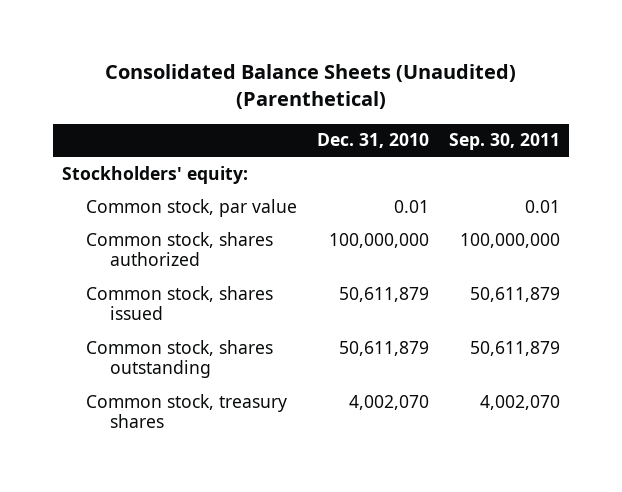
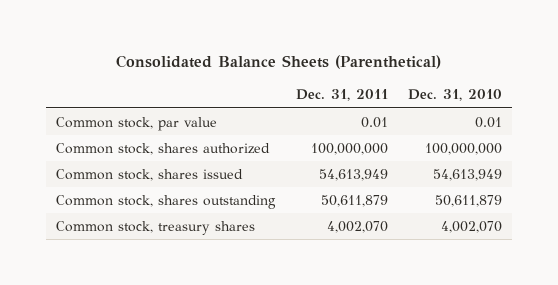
- Consolidated Balance Sheets (Unaudited) (Parenthetical)
+ Consolidated Balance Sheets (Parenthetical)
- | Dec. 31, 2010 | Sep. 30, 2011
+ | Dec. 31, 2011 | Dec. 31, 2010
- Stockholders' equity:
- Common stock, shares issued | 50,611,879 | 50,611,879
+ Common stock, shares issued | 54,613,949 | 54,613,949

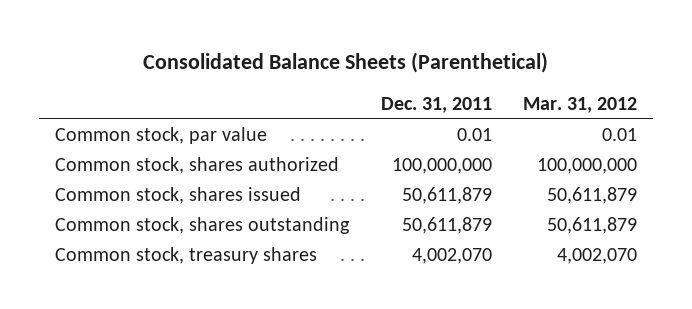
- | Dec. 31, 2011 | Dec. 31, 2010
+ | Dec. 31, 2011 | Mar. 31, 2012
- Common stock, shares issued | 54,613,949 | 54,613,949
+ Common stock, shares issued | 50,611,879 | 50,611,879

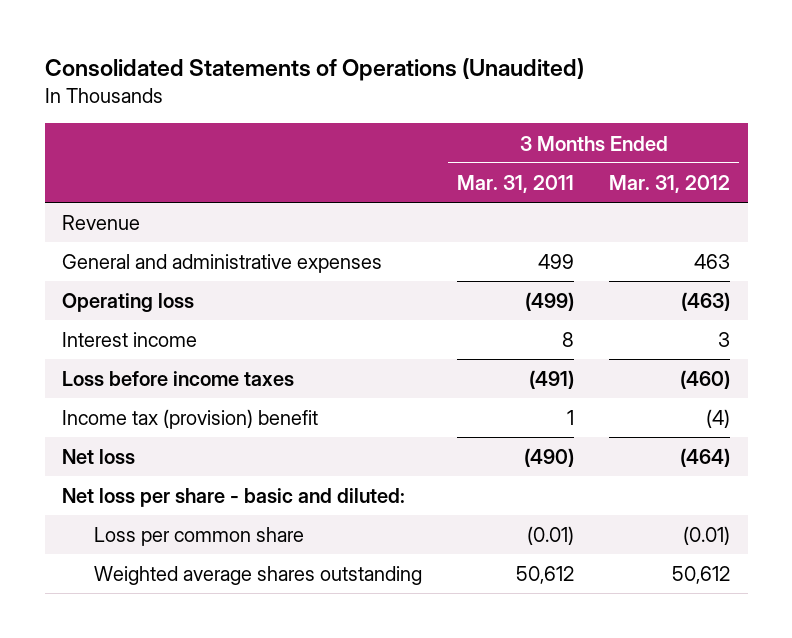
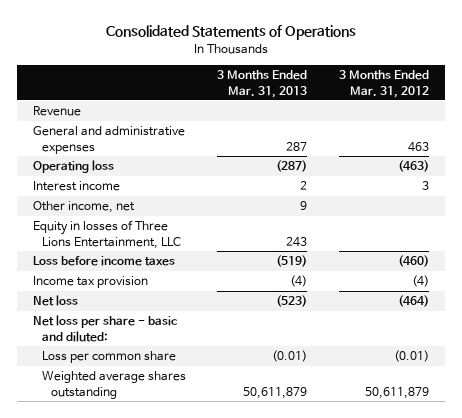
- Consolidated Statements of Operations (Unaudited)
+ Consolidated Statements of Operations
- | 3 Months Ended Mar. 31, 2011 | 3 Months Ended Mar. 31, 2012
+ | 3 Months Ended Mar. 31, 2013 | 3 Months Ended Mar. 31, 2012
+ Other income, net | 9 |
+ Equity in losses of Three Lions Entertainment, LLC | 243 |
- Income tax (provision) benefit | 1 | (4)
+ Income tax provision | (4) | (4)
- Weighted average shares outstanding | 50,612 | 50,612
+ Weighted average shares outstanding | 50,611,879 | 50,611,879

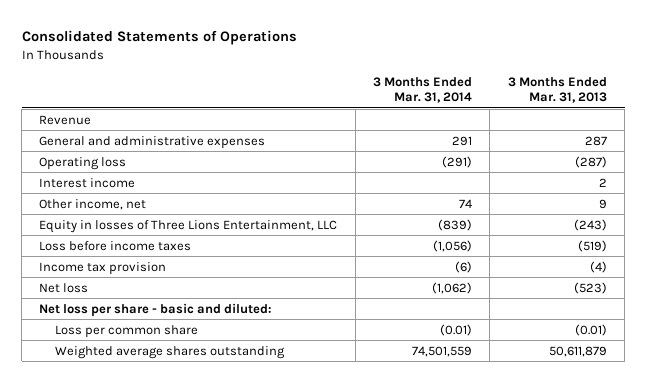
- | 3 Months Ended Mar. 31, 2013 | 3 Months Ended Mar. 31, 2012
+ | 3 Months Ended Mar. 31, 2014 | 3 Months Ended Mar. 31, 2013
- Equity in losses of Three Lions Entertainment, LLC | 243 |
+ Equity in losses of Three Lions Entertainment, LLC | (839) | (243)

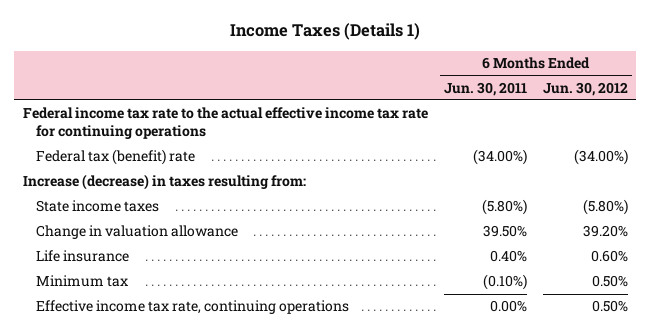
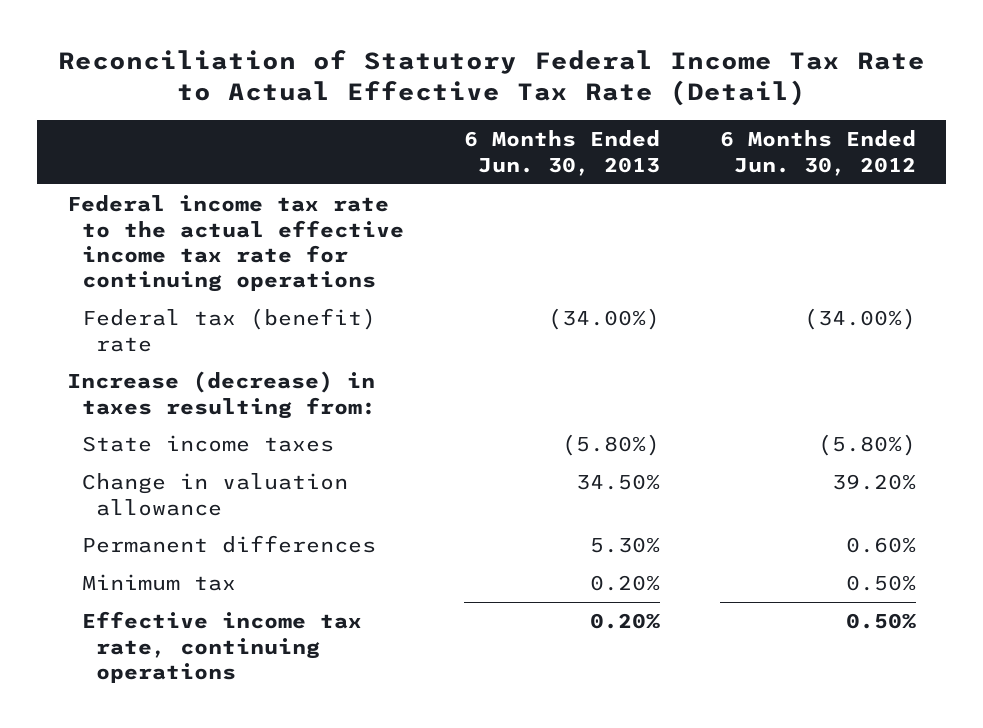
- Income Taxes (Details 1)
+ Reconciliation of Statutory Federal Income Tax Rate to Actual Effective Tax Rate (Detail)
- | 6 Months Ended Jun. 30, 2011 | 6 Months Ended Jun. 30, 2012
+ | 6 Months Ended Jun. 30, 2013 | 6 Months Ended Jun. 30, 2012
- Life insurance | 0.40% | 0.60%
+ Permanent differences | 5.30% | 0.60%

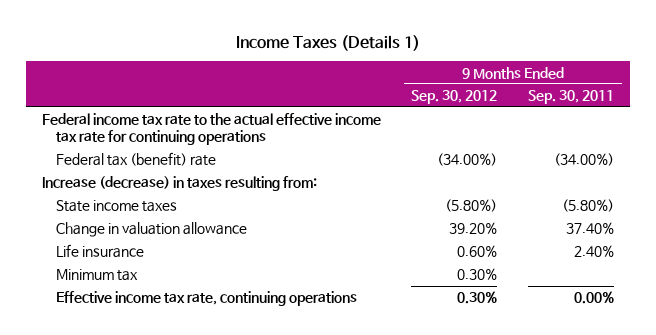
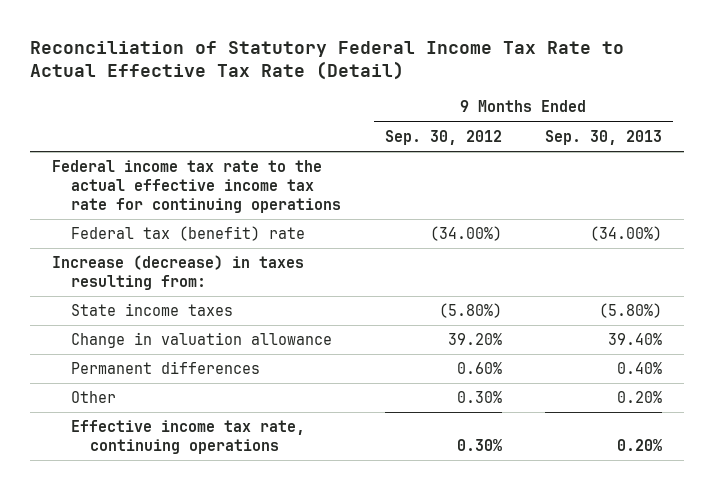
- Income Taxes (Details 1)
+ Reconciliation of Statutory Federal Income Tax Rate to Actual Effective Tax Rate (Detail)
- | 9 Months Ended Sep. 30, 2012 | 9 Months Ended Sep. 30, 2011
+ | 9 Months Ended Sep. 30, 2012 | 9 Months Ended Sep. 30, 2013
- Life insurance | 0.60% | 2.40%
- Minimum tax | 0.30% |
+ Permanent differences | 0.60% | 0.40%
+ Other | 0.30% | 0.20%

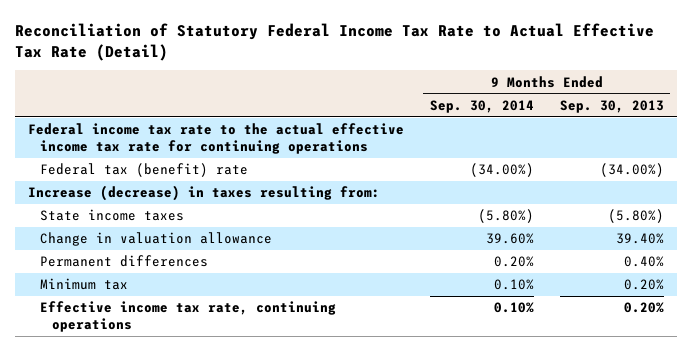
- | 9 Months Ended Sep. 30, 2012 | 9 Months Ended Sep. 30, 2013
+ | 9 Months Ended Sep. 30, 2014 | 9 Months Ended Sep. 30, 2013
- Other | 0.30% | 0.20%
+ Minimum tax | 0.10% | 0.20%

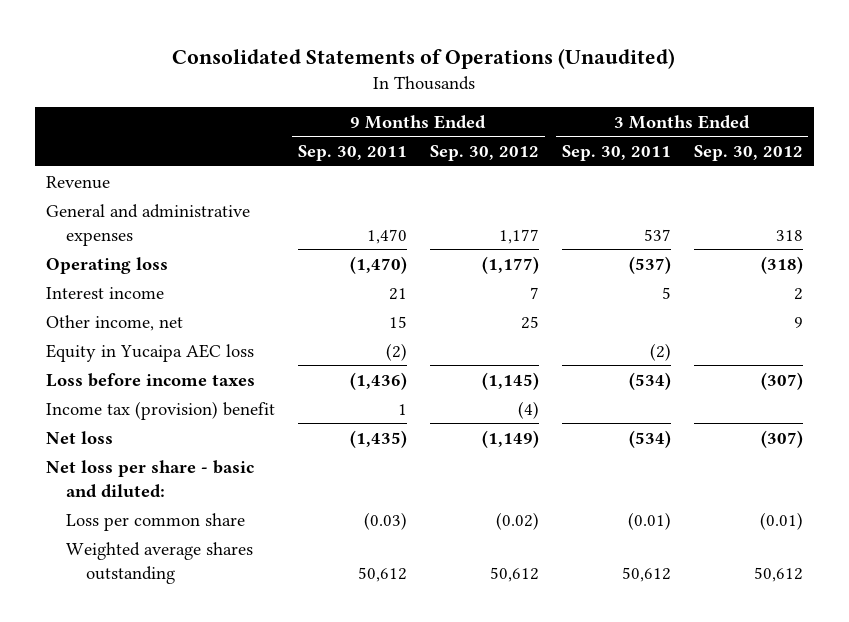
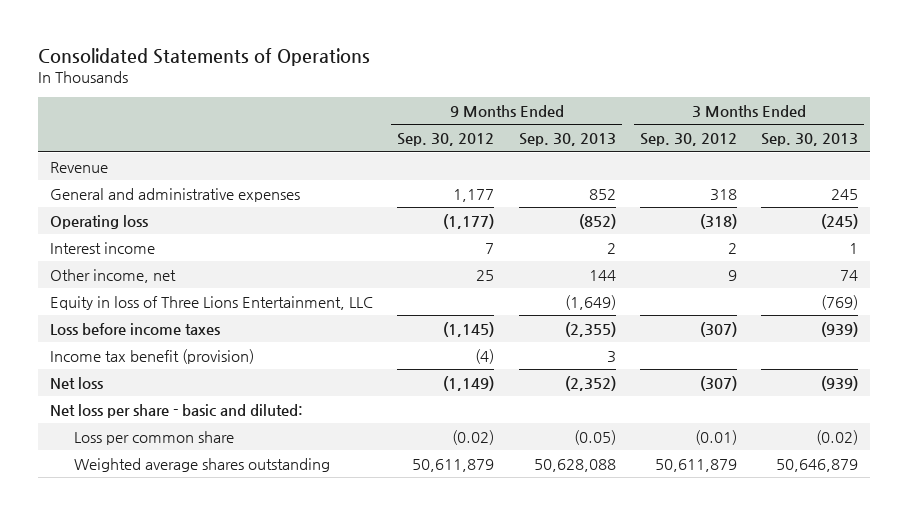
- Consolidated Statements of Operations (Unaudited)
+ Consolidated Statements of Operations
- | 9 Months Ended Sep. 30, 2011 | 9 Months Ended Sep. 30, 2012 | 3 Months Ended Sep. 30, 2011 | 3 Months Ended Sep. 30, 2012
+ | 9 Months Ended Sep. 30, 2012 | 9 Months Ended Sep. 30, 2013 | 3 Months Ended Sep. 30, 2012 | 3 Months Ended Sep. 30, 2013
- Equity in Yucaipa AEC loss | (2) | | (2) |
+ Equity in loss of Three Lions Entertainment, LLC | | (1,649) | | (769)
- Income tax (provision) benefit | 1 | (4) | |
+ Income tax benefit (provision) | (4) | 3 | |
- Weighted average shares outstanding | 50,612 | 50,612 | 50,612 | 50,612
+ Weighted average shares outstanding | 50,611,879 | 50,628,088 | 50,611,879 | 50,646,879

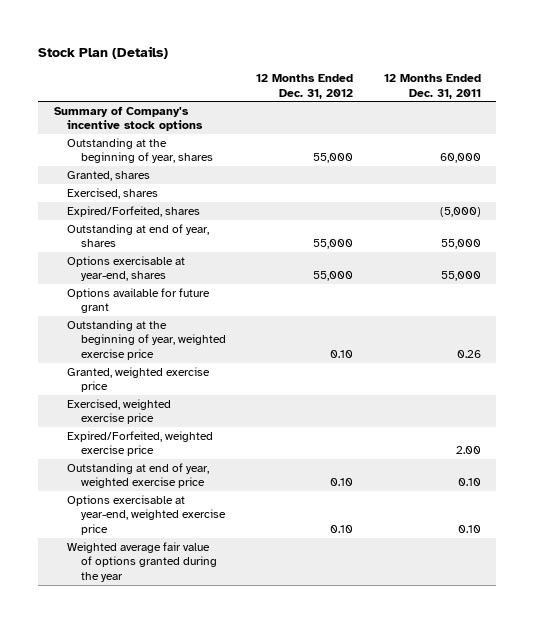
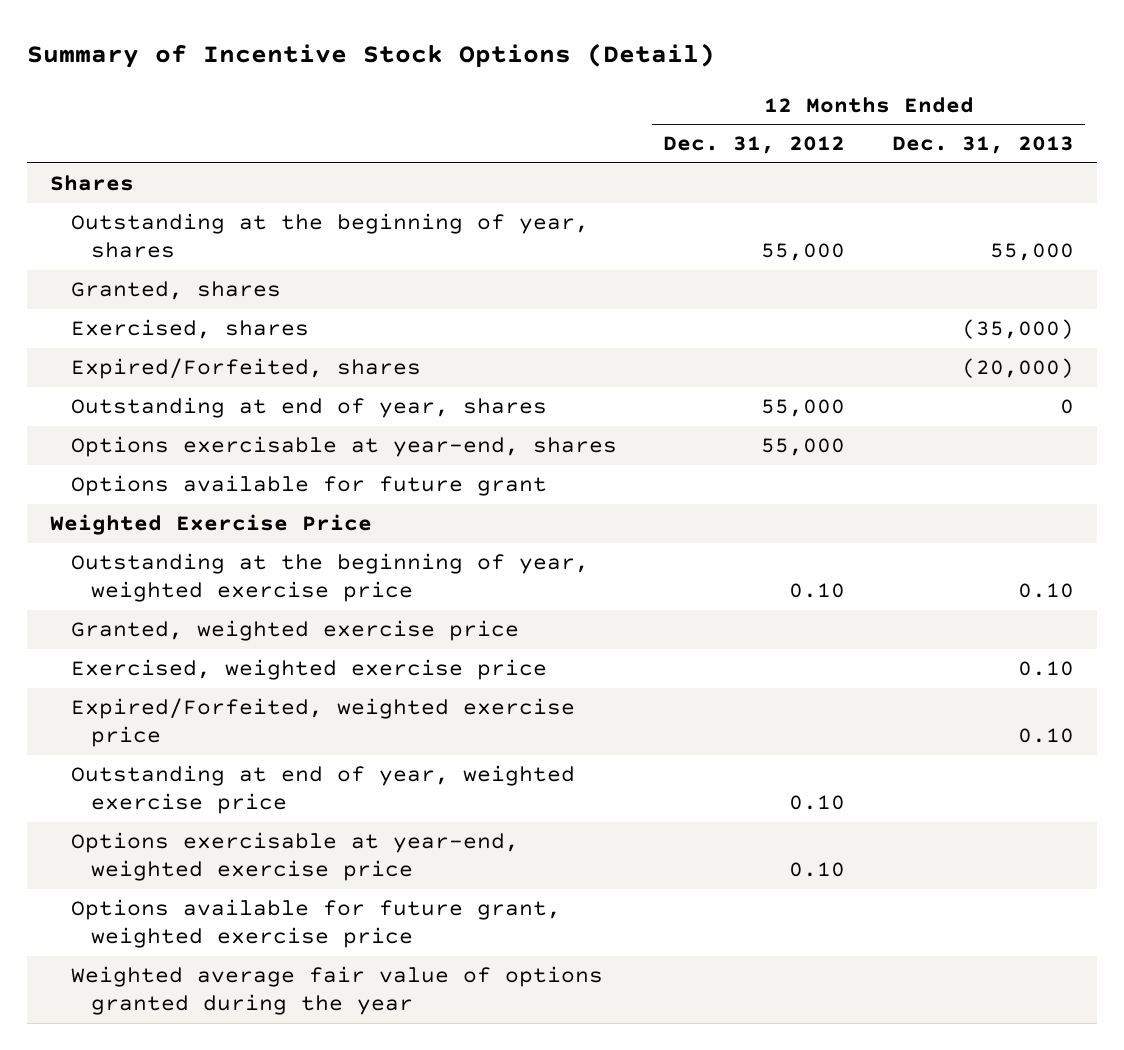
- Stock Plan (Details)
+ Summary of Incentive Stock Options (Detail)
- | 12 Months Ended Dec. 31, 2012 | 12 Months Ended Dec. 31, 2011
+ | 12 Months Ended Dec. 31, 2012 | 12 Months Ended Dec. 31, 2013
- Summary of Company's incentive stock options
+ Shares
+ Weighted Exercise Price
+ Options available for future grant, weighted exercise price

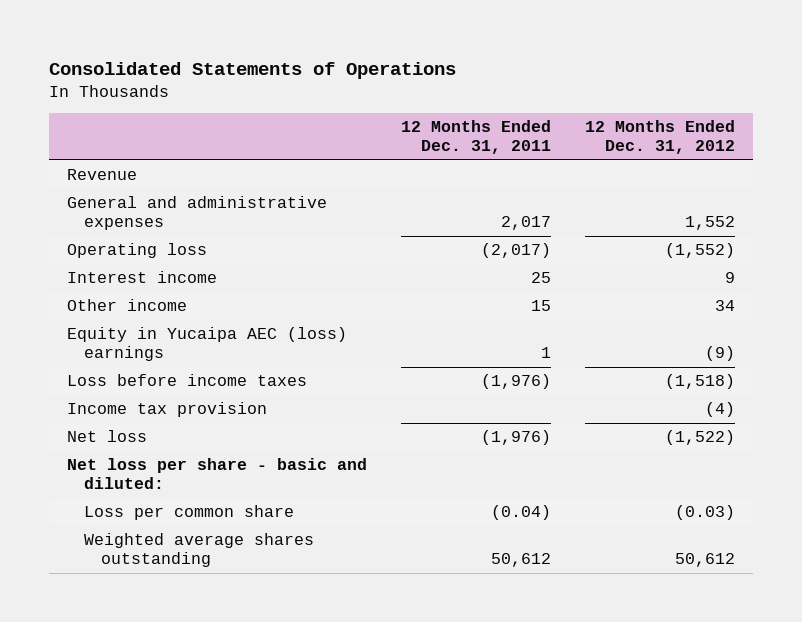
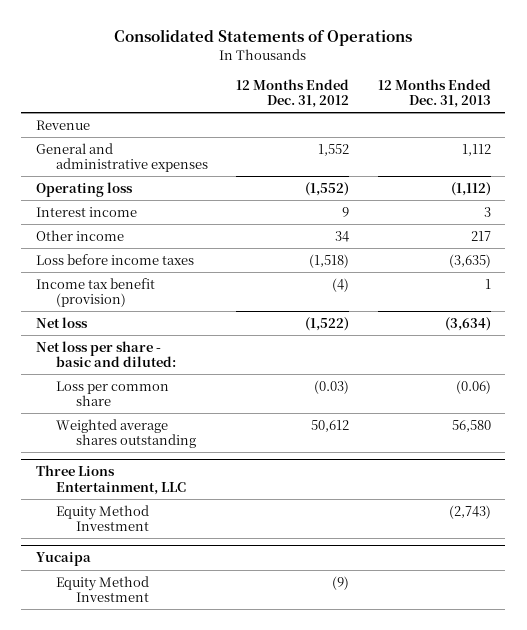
- | 12 Months Ended Dec. 31, 2011 | 12 Months Ended Dec. 31, 2012
+ | 12 Months Ended Dec. 31, 2012 | 12 Months Ended Dec. 31, 2013
- Equity in Yucaipa AEC (loss) earnings | 1 | (9)
- Income tax provision | | (4)
+ Income tax benefit (provision) | (4) | 1
+ Three Lions Entertainment, LLC
+ Equity Method Investment | | (2,743)
+ Yucaipa
+ Equity Method Investment | (9) |

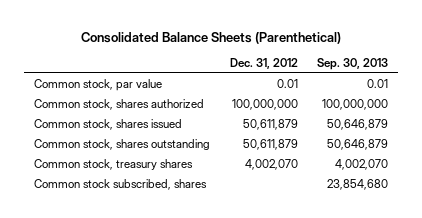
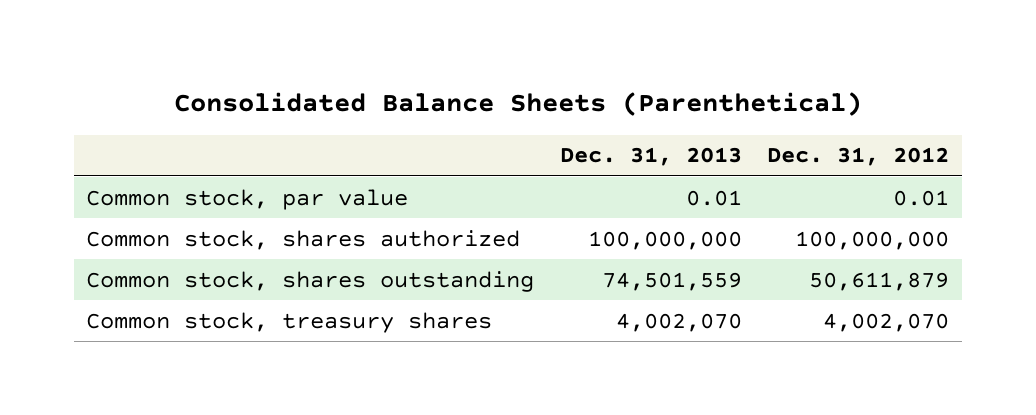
- | Dec. 31, 2012 | Sep. 30, 2013
+ | Dec. 31, 2013 | Dec. 31, 2012
- Common stock, shares issued | 50,611,879 | 50,646,879
- Common stock subscribed, shares | | 23,854,680

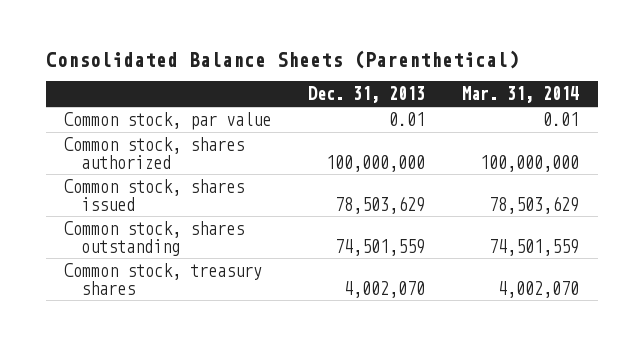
- | Dec. 31, 2013 | Dec. 31, 2012
+ | Dec. 31, 2013 | Mar. 31, 2014
+ Common stock, shares issued | 78,503,629 | 78,503,629

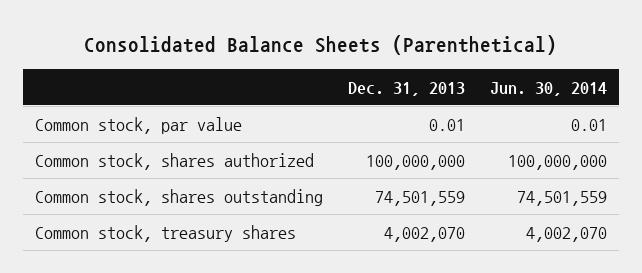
- | Dec. 31, 2013 | Mar. 31, 2014
+ | Dec. 31, 2013 | Jun. 30, 2014
- Common stock, shares issued | 78,503,629 | 78,503,629

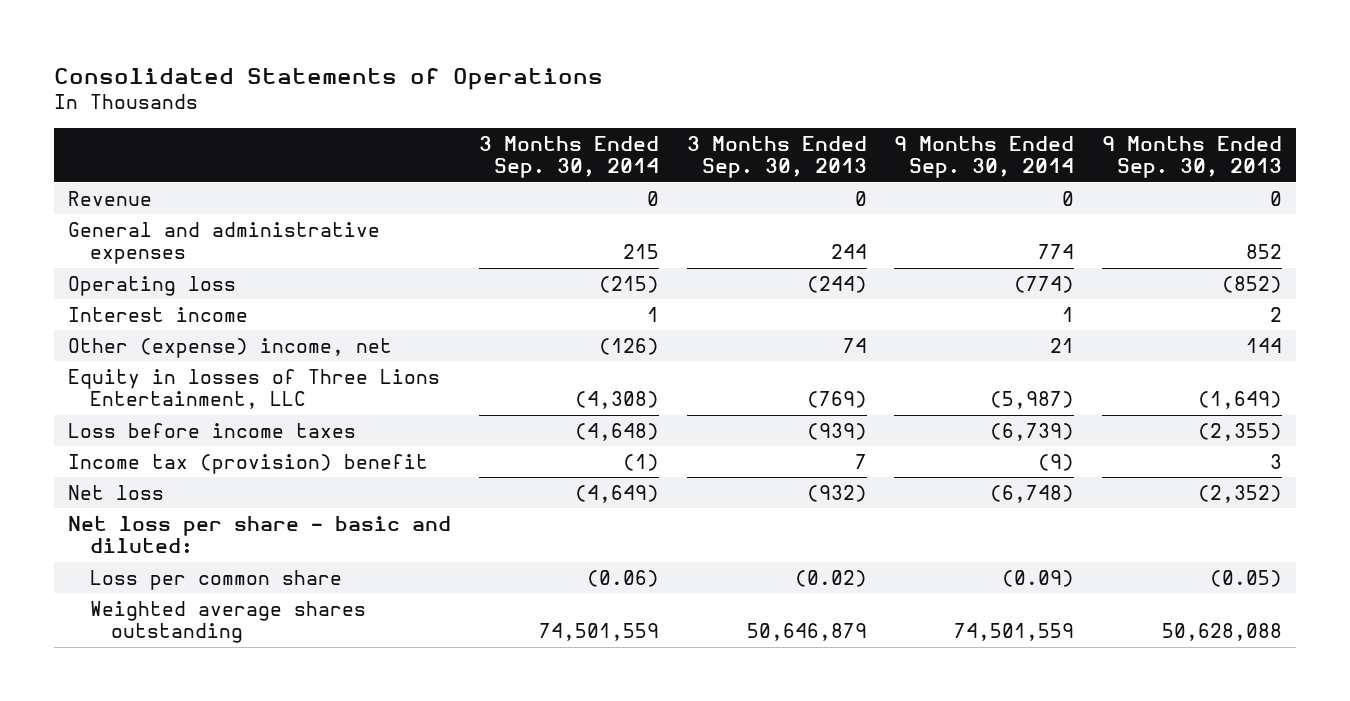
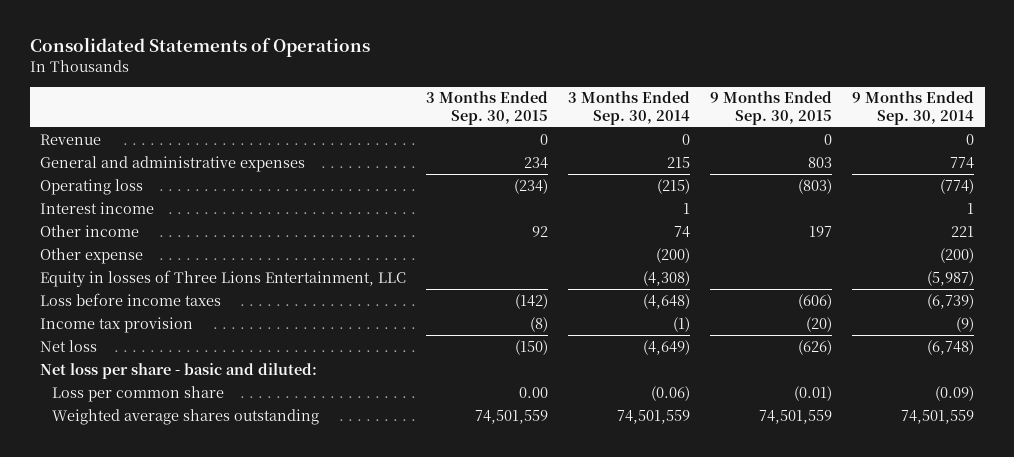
- | 3 Months Ended Sep. 30, 2014 | 3 Months Ended Sep. 30, 2013 | 9 Months Ended Sep. 30, 2014 | 9 Months Ended Sep. 30, 2013
+ | 3 Months Ended Sep. 30, 2015 | 3 Months Ended Sep. 30, 2014 | 9 Months Ended Sep. 30, 2015 | 9 Months Ended Sep. 30, 2014
- Other (expense) income, net | (126) | 74 | 21 | 144
+ Other income | 92 | 74 | 197 | 221
+ Other expense | | (200) | | (200)
- Income tax (provision) benefit | (1) | 7 | (9) | 3
+ Income tax provision | (8) | (1) | (20) | (9)

